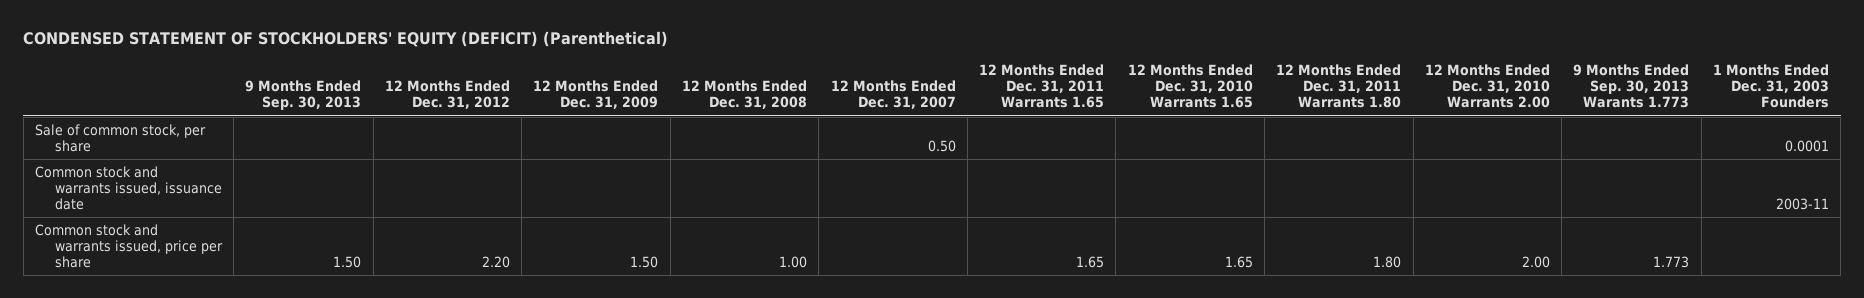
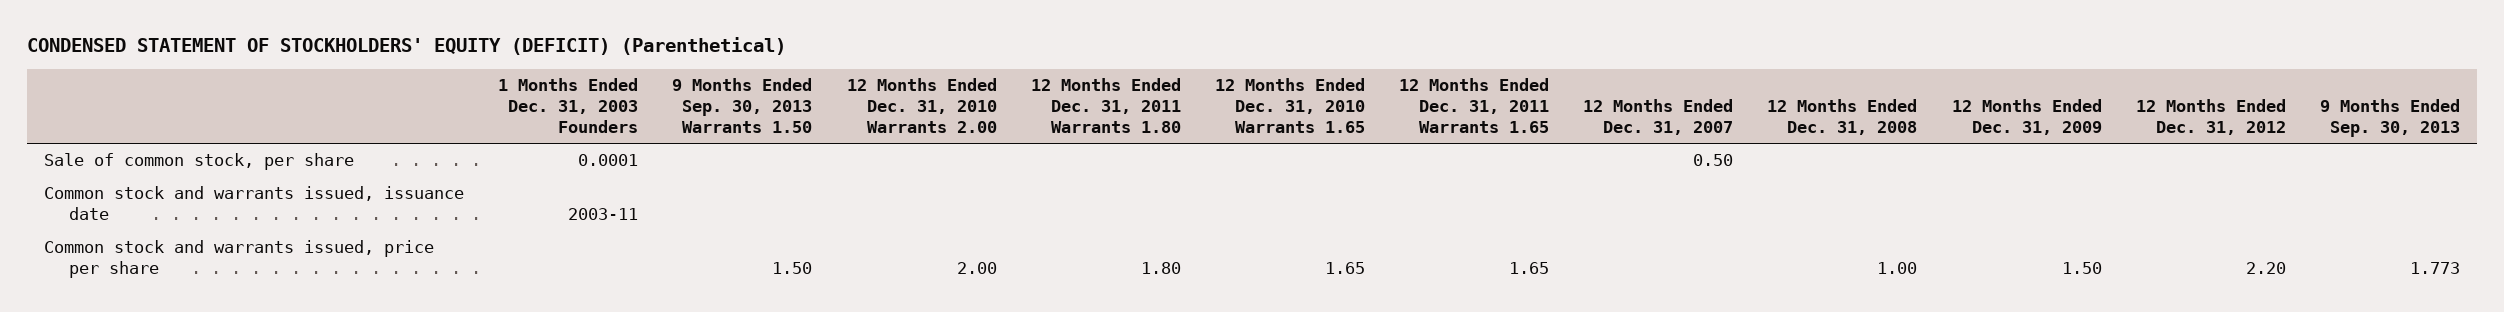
- | 9 Months Ended Sep. 30, 2013 | 12 Months Ended Dec. 31, 2012 | 12 Months Ended Dec. 31, 2009 | 12 Months Ended Dec. 31, 2008 | 12 Months Ended Dec. 31, 2007 | 12 Months Ended Dec. 31, 2011 Warrants 1.65 | 12 Months Ended Dec. 31, 2010 Warrants 1.65 | 12 Months Ended Dec. 31, 2011 Warrants 1.80 | 12 Months Ended Dec. 31, 2010 Warrants 2.00 | 9 Months Ended Sep. 30, 2013 Warants 1.773 | 1 Months Ended Dec. 31, 2003 Founders
+ | 1 Months Ended Dec. 31, 2003 Founders | 9 Months Ended Sep. 30, 2013 Warrants 1.50 | 12 Months Ended Dec. 31, 2010 Warrants 2.00 | 12 Months Ended Dec. 31, 2011 Warrants 1.80 | 12 Months Ended Dec. 31, 2010 Warrants 1.65 | 12 Months Ended Dec. 31, 2011 Warrants 1.65 | 12 Months Ended Dec. 31, 2007 | 12 Months Ended Dec. 31, 2008 | 12 Months Ended Dec. 31, 2009 | 12 Months Ended Dec. 31, 2012 | 9 Months Ended Sep. 30, 2013
- Common stock and warrants issued, price per share | 1.50 | 2.20 | 1.50 | 1.00 | | 1.65 | 1.65 | 1.80 | 2.00 | 1.773 |
+ Common stock and warrants issued, price per share | | 1.50 | 2.00 | 1.80 | 1.65 | 1.65 | | 1.00 | 1.50 | 2.20 | 1.773

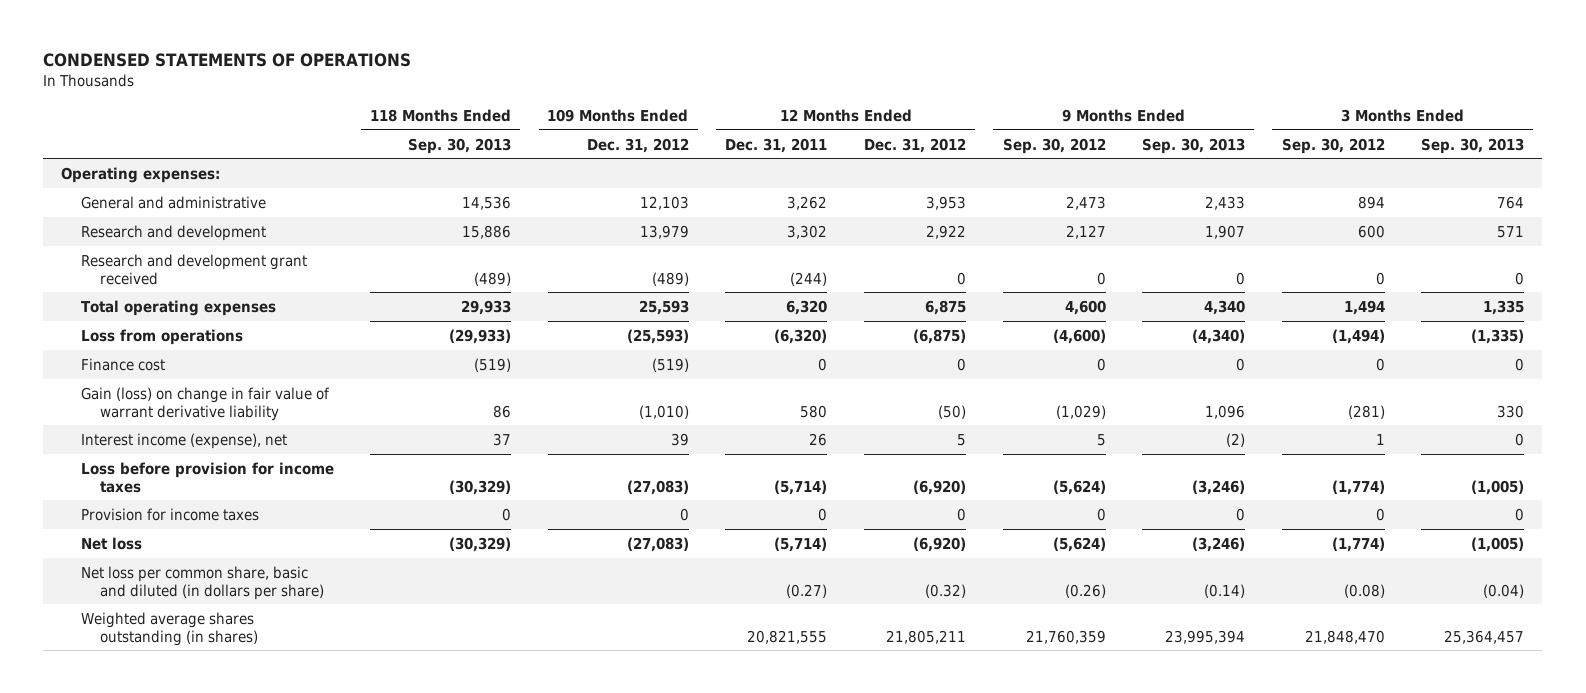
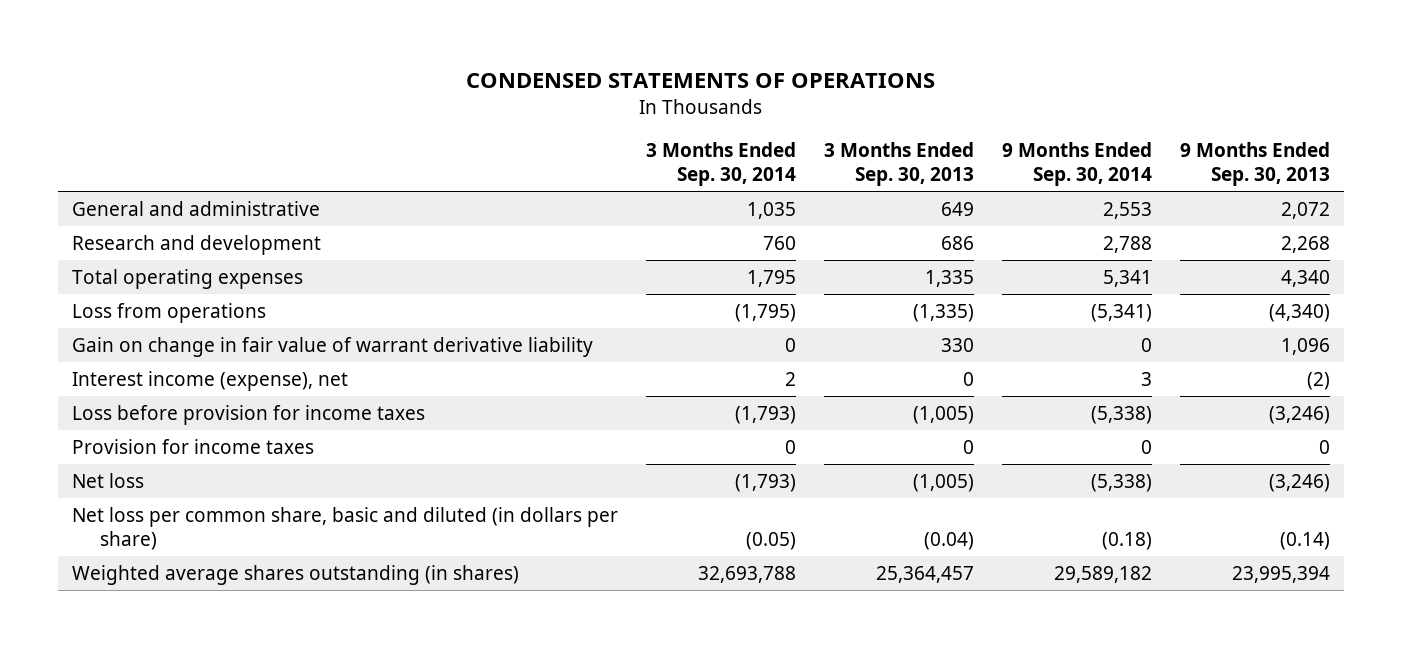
- | 118 Months Ended Sep. 30, 2013 | 109 Months Ended Dec. 31, 2012 | 12 Months Ended Dec. 31, 2011 | 12 Months Ended Dec. 31, 2012 | 9 Months Ended Sep. 30, 2012 | 9 Months Ended Sep. 30, 2013 | 3 Months Ended Sep. 30, 2012 | 3 Months Ended Sep. 30, 2013
+ | 3 Months Ended Sep. 30, 2014 | 3 Months Ended Sep. 30, 2013 | 9 Months Ended Sep. 30, 2014 | 9 Months Ended Sep. 30, 2013
- Operating expenses:
- General and administrative | 14,536 | 12,103 | 3,262 | 3,953 | 2,473 | 2,433 | 894 | 764
- Research and development | 15,886 | 13,979 | 3,302 | 2,922 | 2,127 | 1,907 | 600 | 571
- Research and development grant received | (489) | (489) | (244) | 0 | 0 | 0 | 0 | 0
+ General and administrative | 1,035 | 649 | 2,553 | 2,072
+ Research and development | 760 | 686 | 2,788 | 2,268
- Finance cost | (519) | (519) | 0 | 0 | 0 | 0 | 0 | 0
- Gain (loss) on change in fair value of warrant derivative liability | 86 | (1,010) | 580 | (50) | (1,029) | 1,096 | (281) | 330
+ Gain on change in fair value of warrant derivative liability | 0 | 330 | 0 | 1,096

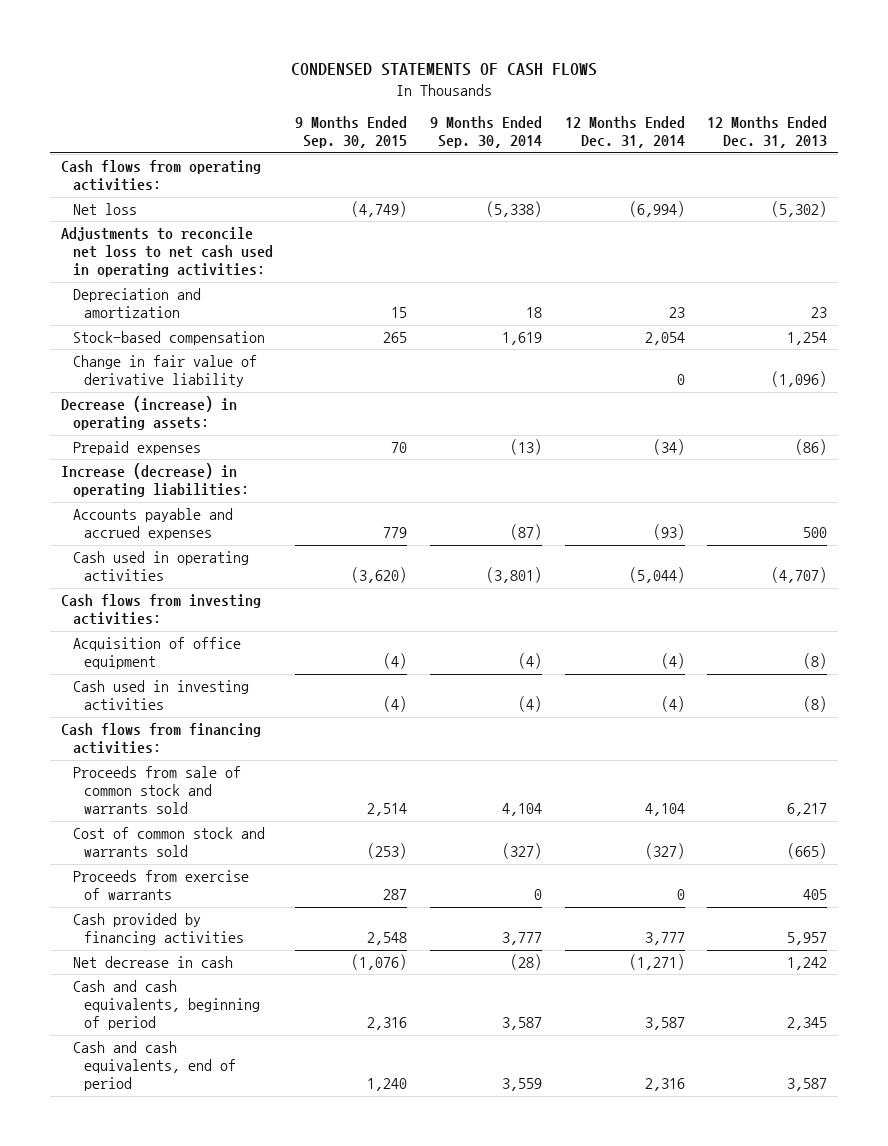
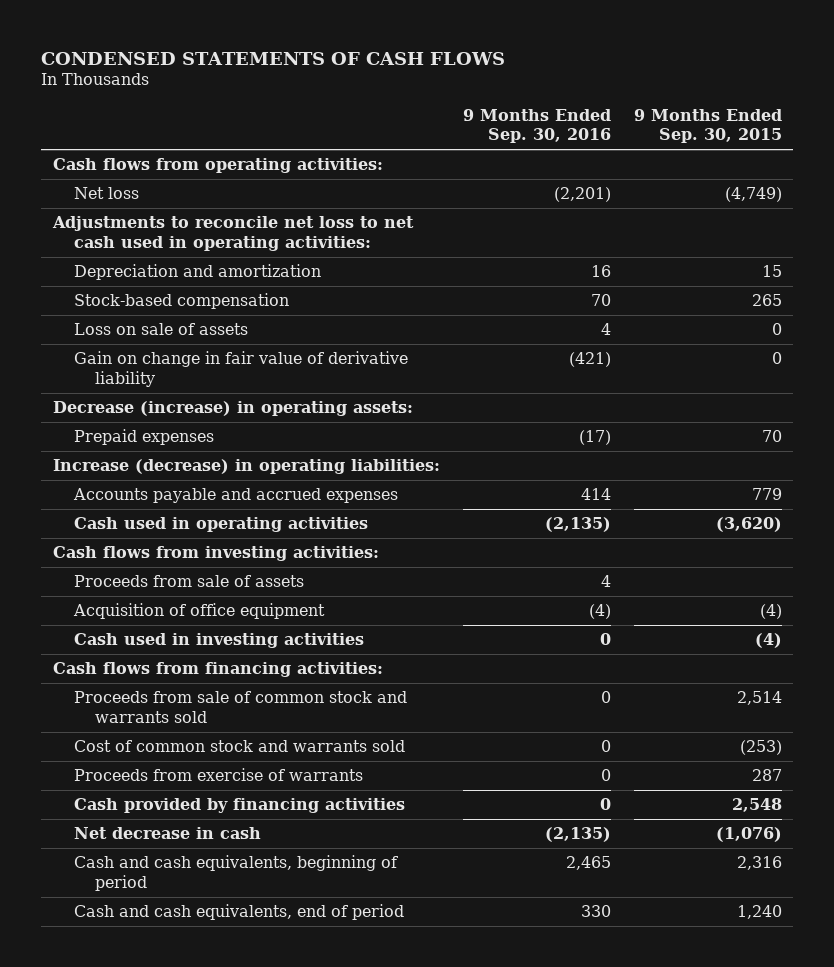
- | 9 Months Ended Sep. 30, 2015 | 9 Months Ended Sep. 30, 2014 | 12 Months Ended Dec. 31, 2014 | 12 Months Ended Dec. 31, 2013
+ | 9 Months Ended Sep. 30, 2016 | 9 Months Ended Sep. 30, 2015
- Change in fair value of derivative liability | | | 0 | (1,096)
+ Loss on sale of assets | 4 | 0
+ Gain on change in fair value of derivative liability | (421) | 0
+ Proceeds from sale of assets | 4 |

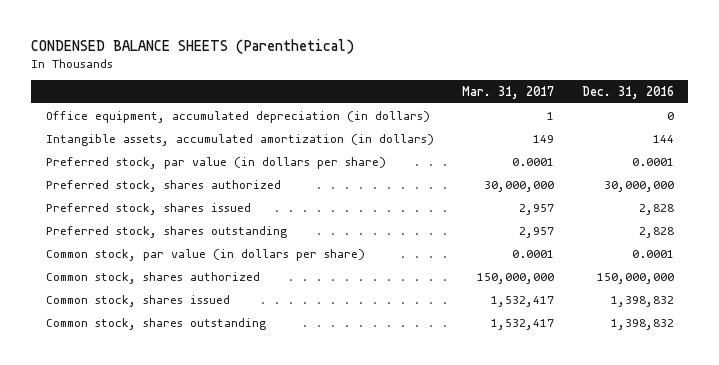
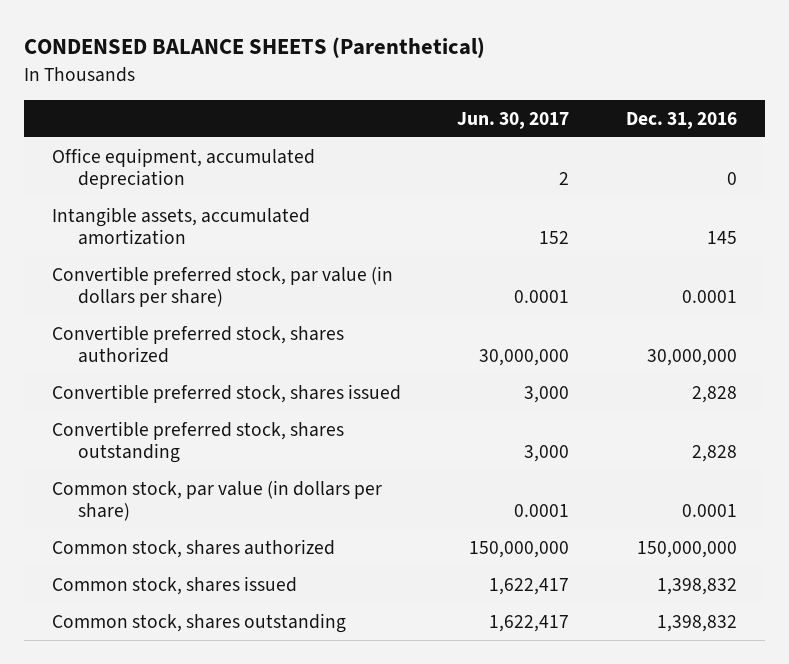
- | Mar. 31, 2017 | Dec. 31, 2016
+ | Jun. 30, 2017 | Dec. 31, 2016
- Office equipment, accumulated depreciation (in dollars) | 1 | 0
- Intangible assets, accumulated amortization (in dollars) | 149 | 144
- Preferred stock, par value (in dollars per share) | 0.0001 | 0.0001
- Preferred stock, shares authorized | 30,000,000 | 30,000,000
- Preferred stock, shares issued | 2,957 | 2,828
- Preferred stock, shares outstanding | 2,957 | 2,828
+ Office equipment, accumulated depreciation | 2 | 0
+ Intangible assets, accumulated amortization | 152 | 145
+ Convertible preferred stock, par value (in dollars per share) | 0.0001 | 0.0001
+ Convertible preferred stock, shares authorized | 30,000,000 | 30,000,000
+ Convertible preferred stock, shares issued | 3,000 | 2,828
+ Convertible preferred stock, shares outstanding | 3,000 | 2,828

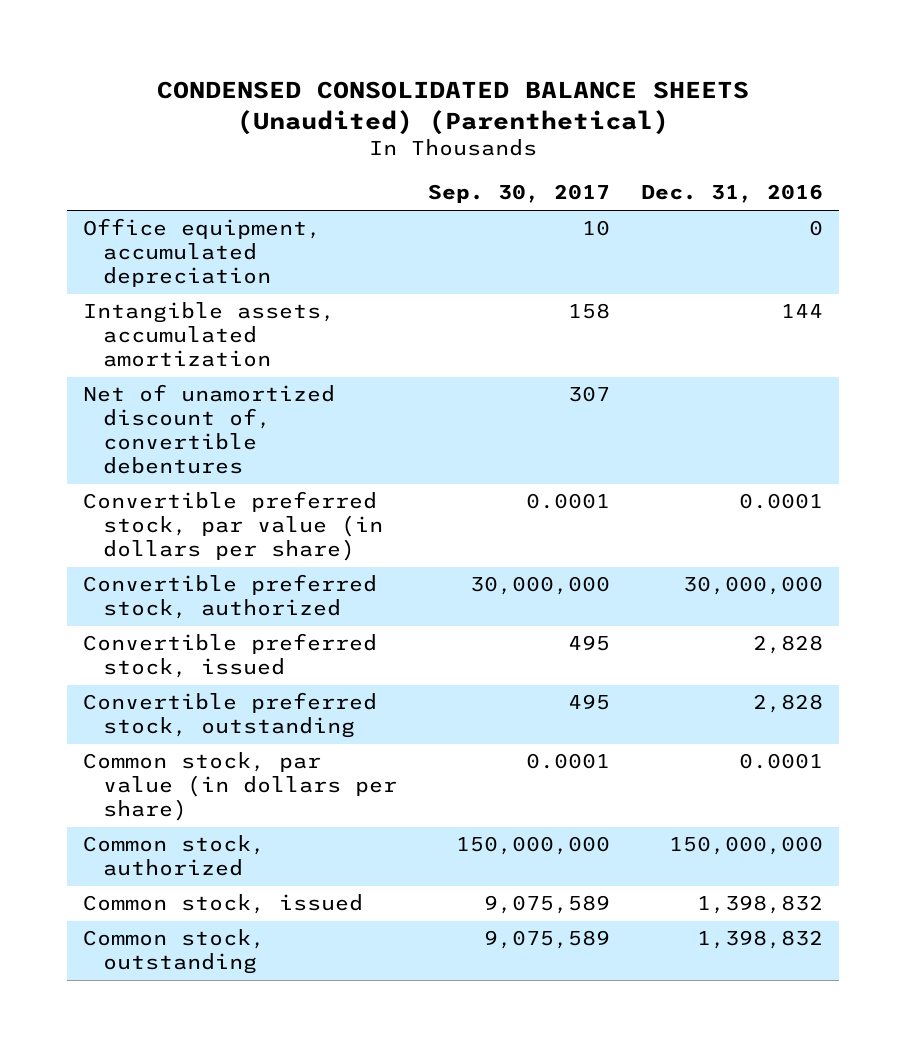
- CONDENSED BALANCE SHEETS (Parenthetical)
+ CONDENSED CONSOLIDATED BALANCE SHEETS (Unaudited) (Parenthetical)
- | Jun. 30, 2017 | Dec. 31, 2016
+ | Sep. 30, 2017 | Dec. 31, 2016
- Intangible assets, accumulated amortization | 152 | 145
+ Intangible assets, accumulated amortization | 158 | 144
+ Net of unamortized discount of, convertible debentures | 307 |
- Convertible preferred stock, shares authorized | 30,000,000 | 30,000,000
- Convertible preferred stock, shares issued | 3,000 | 2,828
- Convertible preferred stock, shares outstanding | 3,000 | 2,828
+ Convertible preferred stock, authorized | 30,000,000 | 30,000,000
+ Convertible preferred stock, issued | 495 | 2,828
+ Convertible preferred stock, outstanding | 495 | 2,828
- Common stock, shares authorized | 150,000,000 | 150,000,000
- Common stock, shares issued | 1,622,417 | 1,398,832
- Common stock, shares outstanding | 1,622,417 | 1,398,832
+ Common stock, authorized | 150,000,000 | 150,000,000
+ Common stock, issued | 9,075,589 | 1,398,832
+ Common stock, outstanding | 9,075,589 | 1,398,832

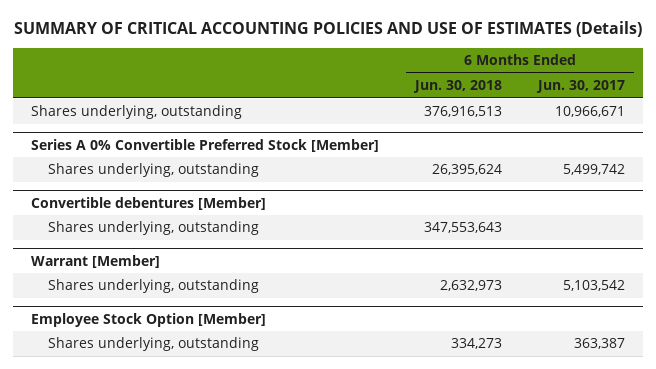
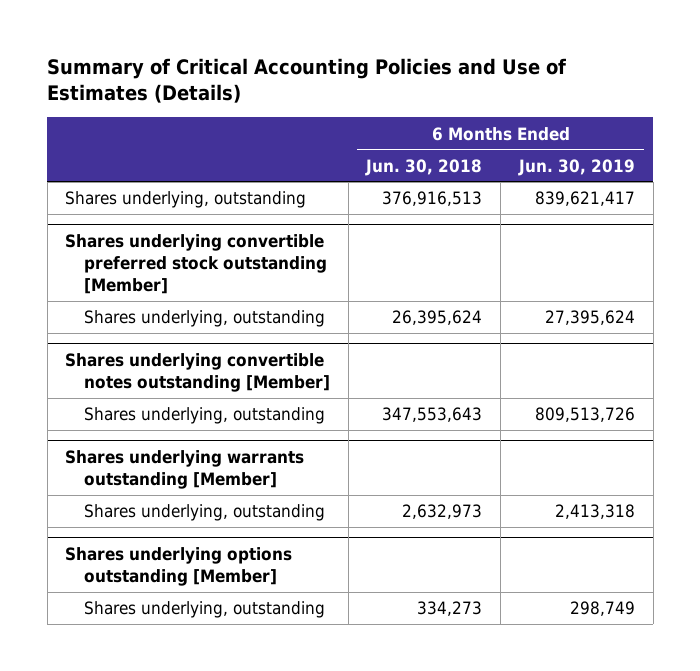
- SUMMARY OF CRITICAL ACCOUNTING POLICIES AND USE OF ESTIMATES (Details)
+ Summary of Critical Accounting Policies and Use of Estimates (Details)
- | 6 Months Ended Jun. 30, 2018 | 6 Months Ended Jun. 30, 2017
+ | 6 Months Ended Jun. 30, 2018 | 6 Months Ended Jun. 30, 2019
- Series A 0% Convertible Preferred Stock [Member]
+ Shares underlying convertible preferred stock outstanding [Member]
- Convertible debentures [Member]
+ Shares underlying convertible notes outstanding [Member]
- Warrant [Member]
+ Shares underlying warrants outstanding [Member]
- Employee Stock Option [Member]
+ Shares underlying options outstanding [Member]

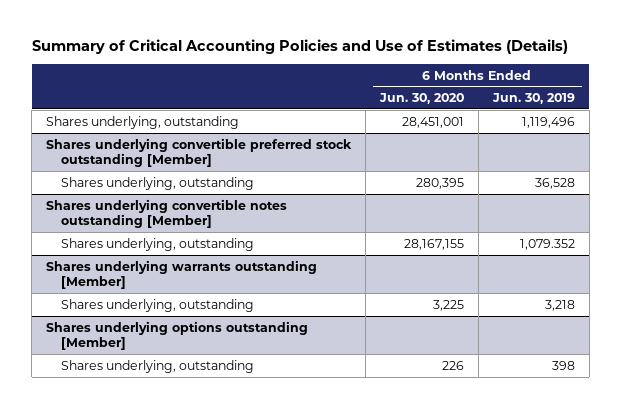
- | 6 Months Ended Jun. 30, 2018 | 6 Months Ended Jun. 30, 2019
+ | 6 Months Ended Jun. 30, 2020 | 6 Months Ended Jun. 30, 2019
- Shares underlying, outstanding | 376,916,513 | 839,621,417
+ Shares underlying, outstanding | 28,451,001 | 1,119,496
@ Shares underlying convertible preferred stock outstanding [Member]
- Shares underlying, outstanding | 26,395,624 | 27,395,624
+ Shares underlying, outstanding | 280,395 | 36,528
@ Shares underlying convertible notes outstanding [Member]
- Shares underlying, outstanding | 347,553,643 | 809,513,726
+ Shares underlying, outstanding | 28,167,155 | 1,079.352
@ Shares underlying warrants outstanding [Member]
- Shares underlying, outstanding | 2,632,973 | 2,413,318
+ Shares underlying, outstanding | 3,225 | 3,218
@ Shares underlying options outstanding [Member]
- Shares underlying, outstanding | 334,273 | 298,749
+ Shares underlying, outstanding | 226 | 398

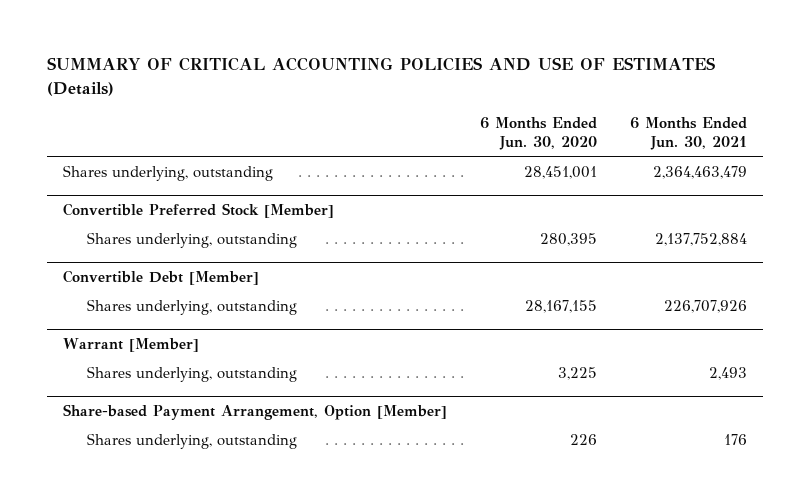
- Summary of Critical Accounting Policies and Use of Estimates (Details)
+ SUMMARY OF CRITICAL ACCOUNTING POLICIES AND USE OF ESTIMATES (Details)
- | 6 Months Ended Jun. 30, 2020 | 6 Months Ended Jun. 30, 2019
+ | 6 Months Ended Jun. 30, 2020 | 6 Months Ended Jun. 30, 2021
- Shares underlying convertible preferred stock outstanding [Member]
+ Convertible Preferred Stock [Member]
- Shares underlying convertible notes outstanding [Member]
+ Convertible Debt [Member]
- Shares underlying warrants outstanding [Member]
+ Warrant [Member]
- Shares underlying options outstanding [Member]
+ Share-based Payment Arrangement, Option [Member]

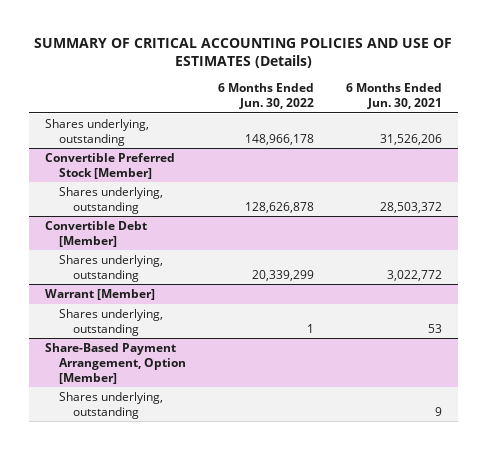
- | 6 Months Ended Jun. 30, 2020 | 6 Months Ended Jun. 30, 2021
+ | 6 Months Ended Jun. 30, 2022 | 6 Months Ended Jun. 30, 2021
- Shares underlying, outstanding | 28,451,001 | 2,364,463,479
+ Shares underlying, outstanding | 148,966,178 | 31,526,206
@ Convertible Preferred Stock [Member]
- Shares underlying, outstanding | 280,395 | 2,137,752,884
+ Shares underlying, outstanding | 128,626,878 | 28,503,372
@ Convertible Debt [Member]
- Shares underlying, outstanding | 28,167,155 | 226,707,926
+ Shares underlying, outstanding | 20,339,299 | 3,022,772
@ Warrant [Member]
- Shares underlying, outstanding | 3,225 | 2,493
- Share-based Payment Arrangement, Option [Member]
- Shares underlying, outstanding | 226 | 176
@ Warrant [Member]
+ Shares underlying, outstanding | 1 | 53
+ Share-Based Payment Arrangement, Option [Member]
+ Shares underlying, outstanding | | 9

